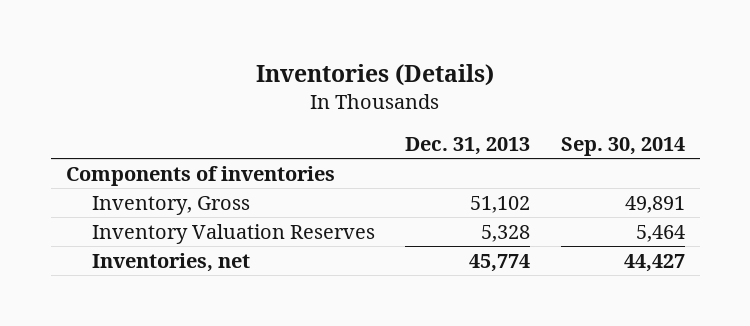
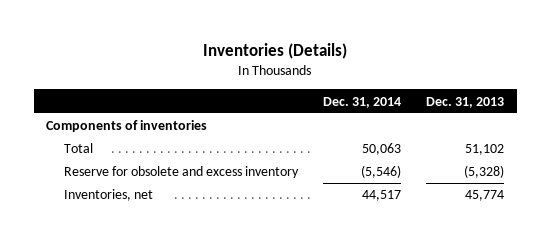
- | Dec. 31, 2013 | Sep. 30, 2014
+ | Dec. 31, 2014 | Dec. 31, 2013
- Inventory, Gross | 51,102 | 49,891
- Inventory Valuation Reserves | 5,328 | 5,464
+ Total | 50,063 | 51,102
+ Reserve for obsolete and excess inventory | (5,546) | (5,328)

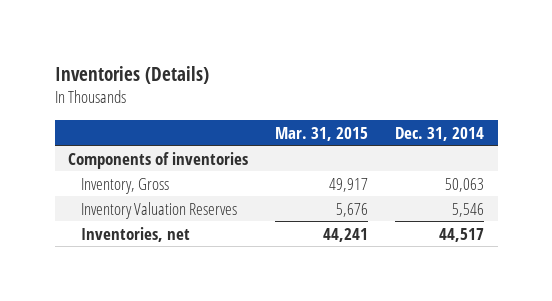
- | Dec. 31, 2014 | Dec. 31, 2013
+ | Mar. 31, 2015 | Dec. 31, 2014
- Total | 50,063 | 51,102
- Reserve for obsolete and excess inventory | (5,546) | (5,328)
+ Inventory, Gross | 49,917 | 50,063
+ Inventory Valuation Reserves | 5,676 | 5,546

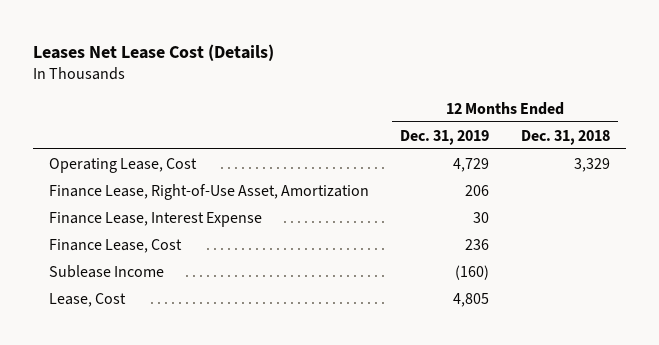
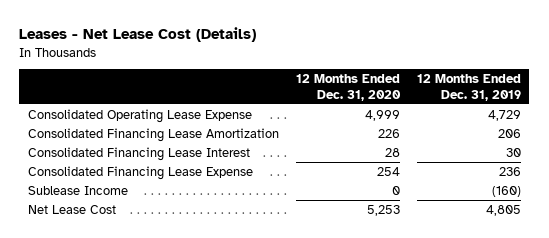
- Leases Net Lease Cost (Details)
+ Leases - Net Lease Cost (Details)
- | 12 Months Ended Dec. 31, 2019 | 12 Months Ended Dec. 31, 2018
+ | 12 Months Ended Dec. 31, 2020 | 12 Months Ended Dec. 31, 2019
- Operating Lease, Cost | 4,729 | 3,329
- Finance Lease, Right-of-Use Asset, Amortization | 206 |
- Finance Lease, Interest Expense | 30 |
- Finance Lease, Cost | 236 |
+ Consolidated Operating Lease Expense | 4,999 | 4,729
+ Consolidated Financing Lease Amortization | 226 | 206
+ Consolidated Financing Lease Interest | 28 | 30
+ Consolidated Financing Lease Expense | 254 | 236
- Lease, Cost | 4,805 |
+ Net Lease Cost | 5,253 | 4,805

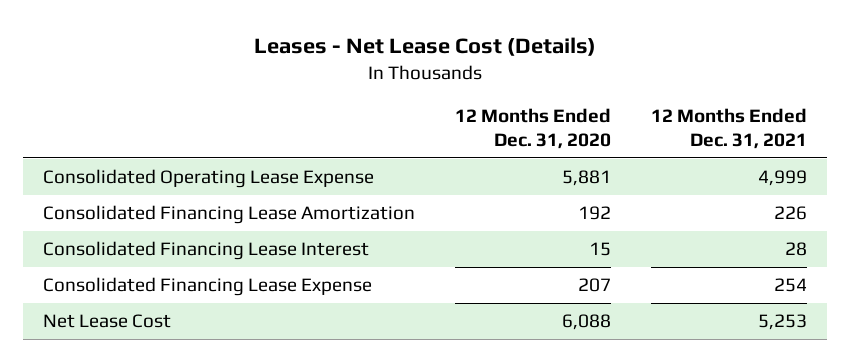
- | 12 Months Ended Dec. 31, 2020 | 12 Months Ended Dec. 31, 2019
+ | 12 Months Ended Dec. 31, 2020 | 12 Months Ended Dec. 31, 2021
- Consolidated Operating Lease Expense | 4,999 | 4,729
- Consolidated Financing Lease Amortization | 226 | 206
- Consolidated Financing Lease Interest | 28 | 30
- Consolidated Financing Lease Expense | 254 | 236
- Sublease Income | 0 | (160)
- Net Lease Cost | 5,253 | 4,805
+ Consolidated Operating Lease Expense | 5,881 | 4,999
+ Consolidated Financing Lease Amortization | 192 | 226
+ Consolidated Financing Lease Interest | 15 | 28
+ Consolidated Financing Lease Expense | 207 | 254
+ Net Lease Cost | 6,088 | 5,253

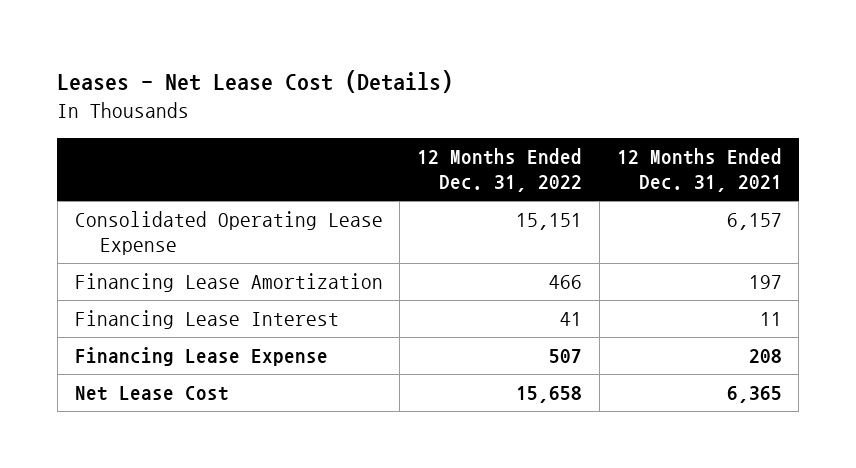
- | 12 Months Ended Dec. 31, 2020 | 12 Months Ended Dec. 31, 2021
+ | 12 Months Ended Dec. 31, 2022 | 12 Months Ended Dec. 31, 2021
- Consolidated Operating Lease Expense | 5,881 | 4,999
- Consolidated Financing Lease Amortization | 192 | 226
- Consolidated Financing Lease Interest | 15 | 28
- Consolidated Financing Lease Expense | 207 | 254
- Net Lease Cost | 6,088 | 5,253
+ Consolidated Operating Lease Expense | 15,151 | 6,157
+ Financing Lease Amortization | 466 | 197
+ Financing Lease Interest | 41 | 11
+ Financing Lease Expense | 507 | 208
+ Net Lease Cost | 15,658 | 6,365

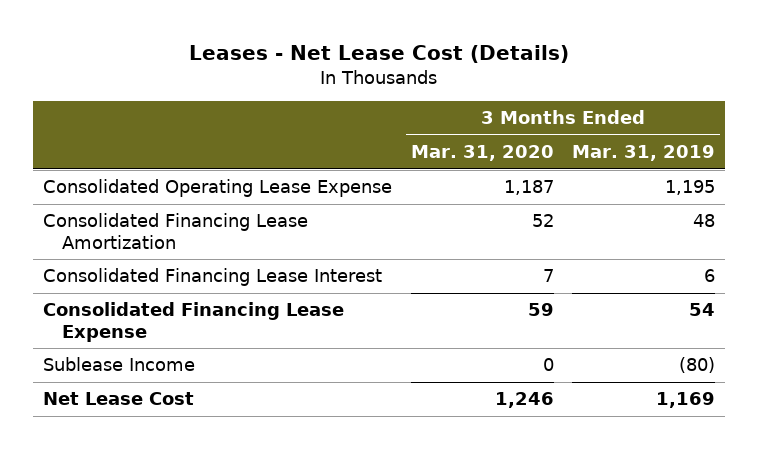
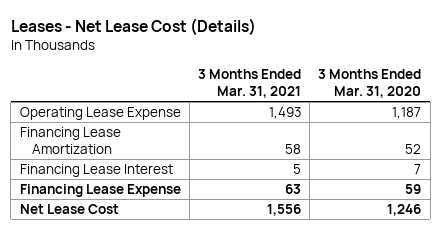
- | 3 Months Ended Mar. 31, 2020 | 3 Months Ended Mar. 31, 2019
+ | 3 Months Ended Mar. 31, 2021 | 3 Months Ended Mar. 31, 2020
- Consolidated Operating Lease Expense | 1,187 | 1,195
- Consolidated Financing Lease Amortization | 52 | 48
- Consolidated Financing Lease Interest | 7 | 6
- Consolidated Financing Lease Expense | 59 | 54
- Sublease Income | 0 | (80)
+ Operating Lease Expense | 1,493 | 1,187
+ Financing Lease Amortization | 58 | 52
+ Financing Lease Interest | 5 | 7
+ Financing Lease Expense | 63 | 59

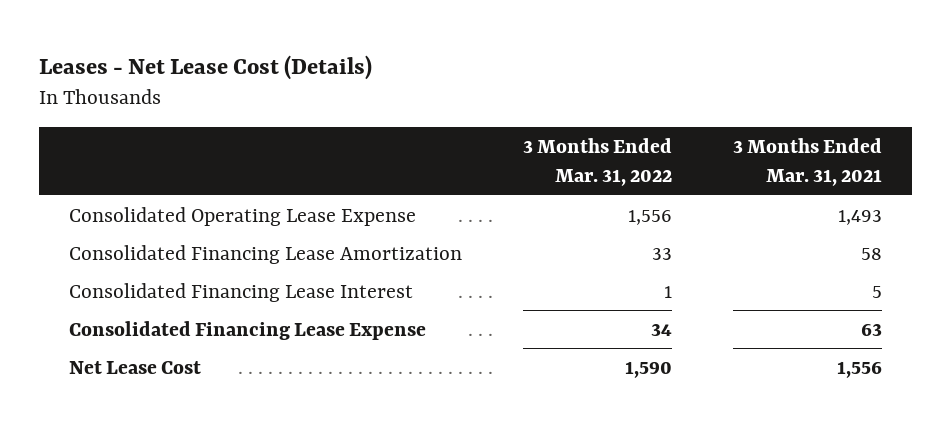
- | 3 Months Ended Mar. 31, 2021 | 3 Months Ended Mar. 31, 2020
+ | 3 Months Ended Mar. 31, 2022 | 3 Months Ended Mar. 31, 2021
- Operating Lease Expense | 1,493 | 1,187
- Financing Lease Amortization | 58 | 52
- Financing Lease Interest | 5 | 7
- Financing Lease Expense | 63 | 59
+ Consolidated Operating Lease Expense | 1,556 | 1,493
+ Consolidated Financing Lease Amortization | 33 | 58
+ Consolidated Financing Lease Interest | 1 | 5
+ Consolidated Financing Lease Expense | 34 | 63

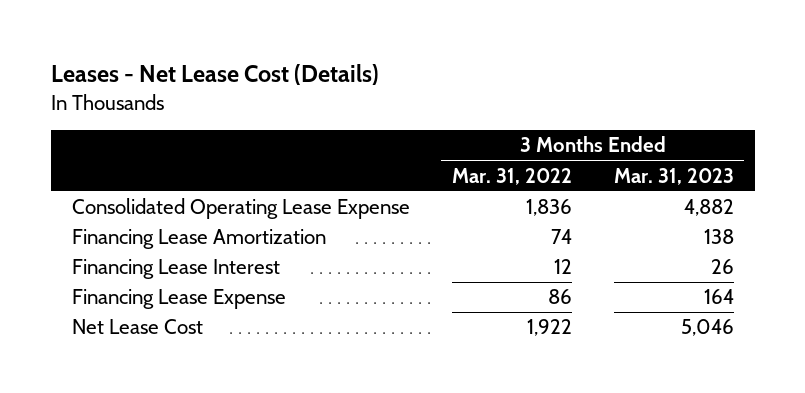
- | 3 Months Ended Mar. 31, 2022 | 3 Months Ended Mar. 31, 2021
+ | 3 Months Ended Mar. 31, 2022 | 3 Months Ended Mar. 31, 2023
- Consolidated Operating Lease Expense | 1,556 | 1,493
- Consolidated Financing Lease Amortization | 33 | 58
- Consolidated Financing Lease Interest | 1 | 5
- Consolidated Financing Lease Expense | 34 | 63
- Net Lease Cost | 1,590 | 1,556
+ Consolidated Operating Lease Expense | 1,836 | 4,882
+ Financing Lease Amortization | 74 | 138
+ Financing Lease Interest | 12 | 26
+ Financing Lease Expense | 86 | 164
+ Net Lease Cost | 1,922 | 5,046

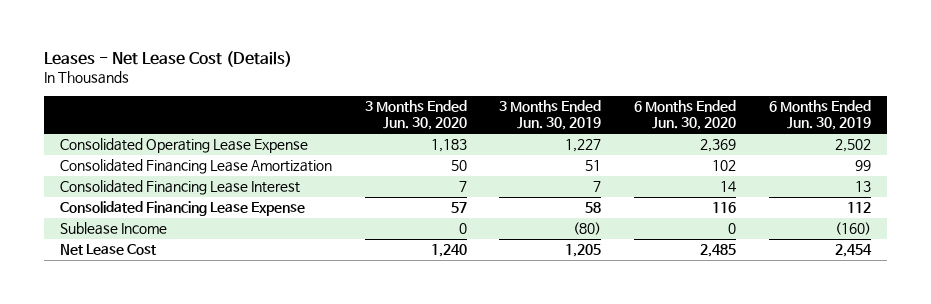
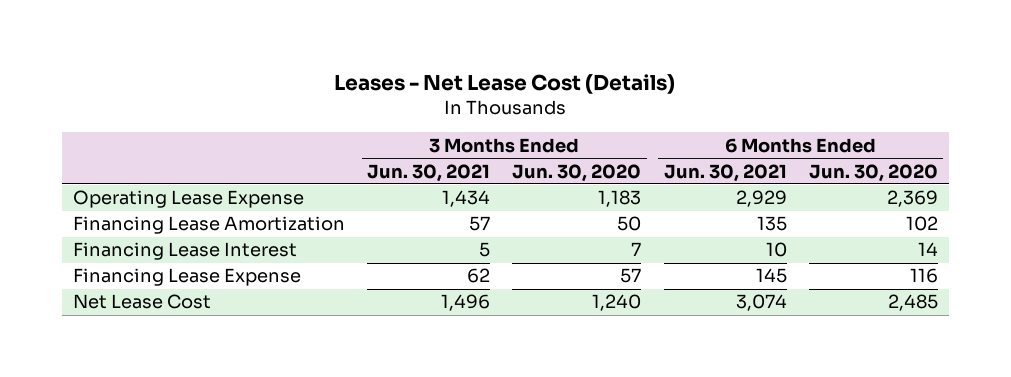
- | 3 Months Ended Jun. 30, 2020 | 3 Months Ended Jun. 30, 2019 | 6 Months Ended Jun. 30, 2020 | 6 Months Ended Jun. 30, 2019
+ | 3 Months Ended Jun. 30, 2021 | 3 Months Ended Jun. 30, 2020 | 6 Months Ended Jun. 30, 2021 | 6 Months Ended Jun. 30, 2020
- Consolidated Operating Lease Expense | 1,183 | 1,227 | 2,369 | 2,502
- Consolidated Financing Lease Amortization | 50 | 51 | 102 | 99
- Consolidated Financing Lease Interest | 7 | 7 | 14 | 13
- Consolidated Financing Lease Expense | 57 | 58 | 116 | 112
- Sublease Income | 0 | (80) | 0 | (160)
+ Operating Lease Expense | 1,434 | 1,183 | 2,929 | 2,369
+ Financing Lease Amortization | 57 | 50 | 135 | 102
+ Financing Lease Interest | 5 | 7 | 10 | 14
+ Financing Lease Expense | 62 | 57 | 145 | 116

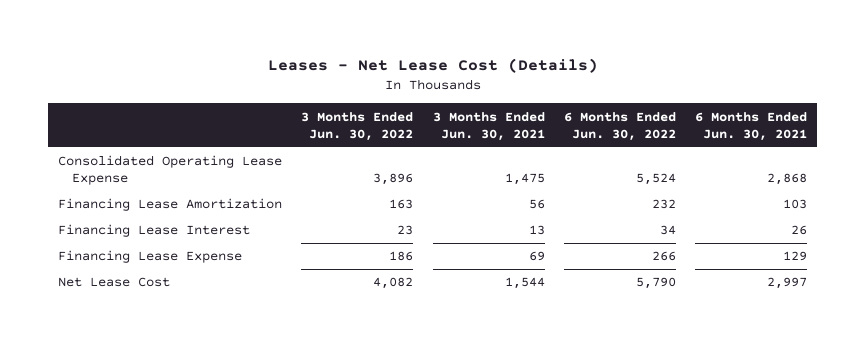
- | 3 Months Ended Jun. 30, 2021 | 3 Months Ended Jun. 30, 2020 | 6 Months Ended Jun. 30, 2021 | 6 Months Ended Jun. 30, 2020
+ | 3 Months Ended Jun. 30, 2022 | 3 Months Ended Jun. 30, 2021 | 6 Months Ended Jun. 30, 2022 | 6 Months Ended Jun. 30, 2021
- Operating Lease Expense | 1,434 | 1,183 | 2,929 | 2,369
- Financing Lease Amortization | 57 | 50 | 135 | 102
- Financing Lease Interest | 5 | 7 | 10 | 14
- Financing Lease Expense | 62 | 57 | 145 | 116
- Net Lease Cost | 1,496 | 1,240 | 3,074 | 2,485
+ Consolidated Operating Lease Expense | 3,896 | 1,475 | 5,524 | 2,868
+ Financing Lease Amortization | 163 | 56 | 232 | 103
+ Financing Lease Interest | 23 | 13 | 34 | 26
+ Financing Lease Expense | 186 | 69 | 266 | 129
+ Net Lease Cost | 4,082 | 1,544 | 5,790 | 2,997

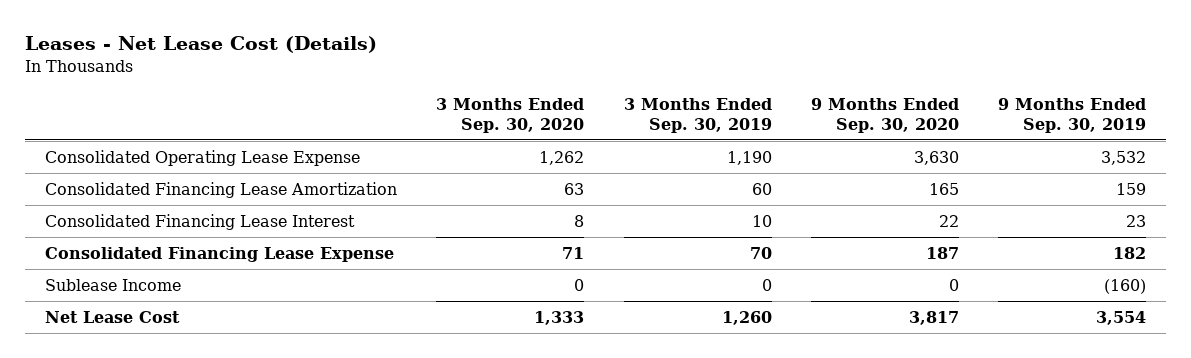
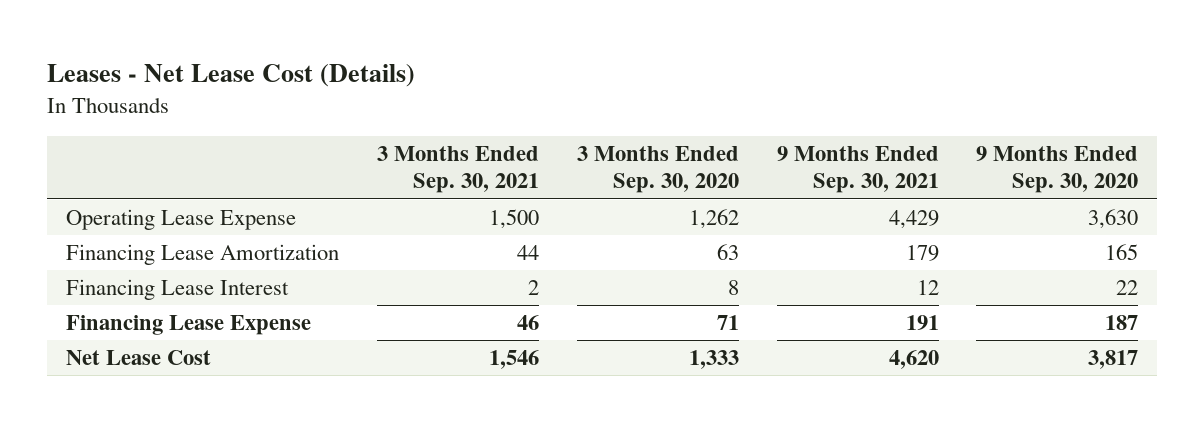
- | 3 Months Ended Sep. 30, 2020 | 3 Months Ended Sep. 30, 2019 | 9 Months Ended Sep. 30, 2020 | 9 Months Ended Sep. 30, 2019
+ | 3 Months Ended Sep. 30, 2021 | 3 Months Ended Sep. 30, 2020 | 9 Months Ended Sep. 30, 2021 | 9 Months Ended Sep. 30, 2020
- Consolidated Operating Lease Expense | 1,262 | 1,190 | 3,630 | 3,532
- Consolidated Financing Lease Amortization | 63 | 60 | 165 | 159
- Consolidated Financing Lease Interest | 8 | 10 | 22 | 23
- Consolidated Financing Lease Expense | 71 | 70 | 187 | 182
- Sublease Income | 0 | 0 | 0 | (160)
+ Operating Lease Expense | 1,500 | 1,262 | 4,429 | 3,630
+ Financing Lease Amortization | 44 | 63 | 179 | 165
+ Financing Lease Interest | 2 | 8 | 12 | 22
+ Financing Lease Expense | 46 | 71 | 191 | 187

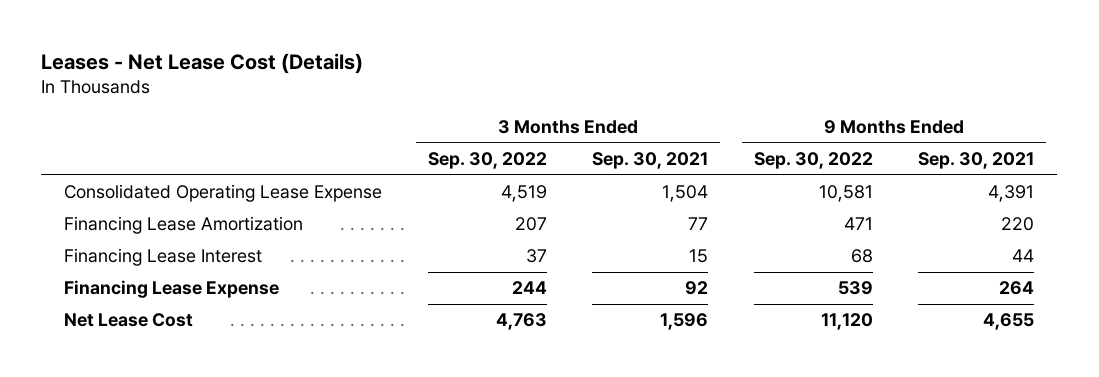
- | 3 Months Ended Sep. 30, 2021 | 3 Months Ended Sep. 30, 2020 | 9 Months Ended Sep. 30, 2021 | 9 Months Ended Sep. 30, 2020
+ | 3 Months Ended Sep. 30, 2022 | 3 Months Ended Sep. 30, 2021 | 9 Months Ended Sep. 30, 2022 | 9 Months Ended Sep. 30, 2021
- Operating Lease Expense | 1,500 | 1,262 | 4,429 | 3,630
- Financing Lease Amortization | 44 | 63 | 179 | 165
- Financing Lease Interest | 2 | 8 | 12 | 22
- Financing Lease Expense | 46 | 71 | 191 | 187
- Net Lease Cost | 1,546 | 1,333 | 4,620 | 3,817
+ Consolidated Operating Lease Expense | 4,519 | 1,504 | 10,581 | 4,391
+ Financing Lease Amortization | 207 | 77 | 471 | 220
+ Financing Lease Interest | 37 | 15 | 68 | 44
+ Financing Lease Expense | 244 | 92 | 539 | 264
+ Net Lease Cost | 4,763 | 1,596 | 11,120 | 4,655

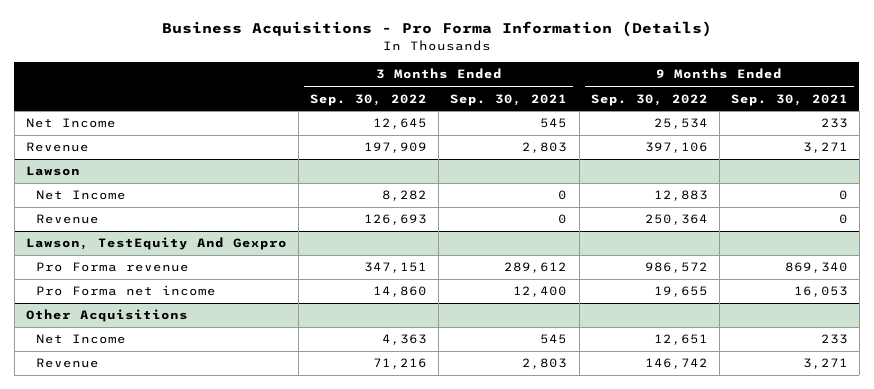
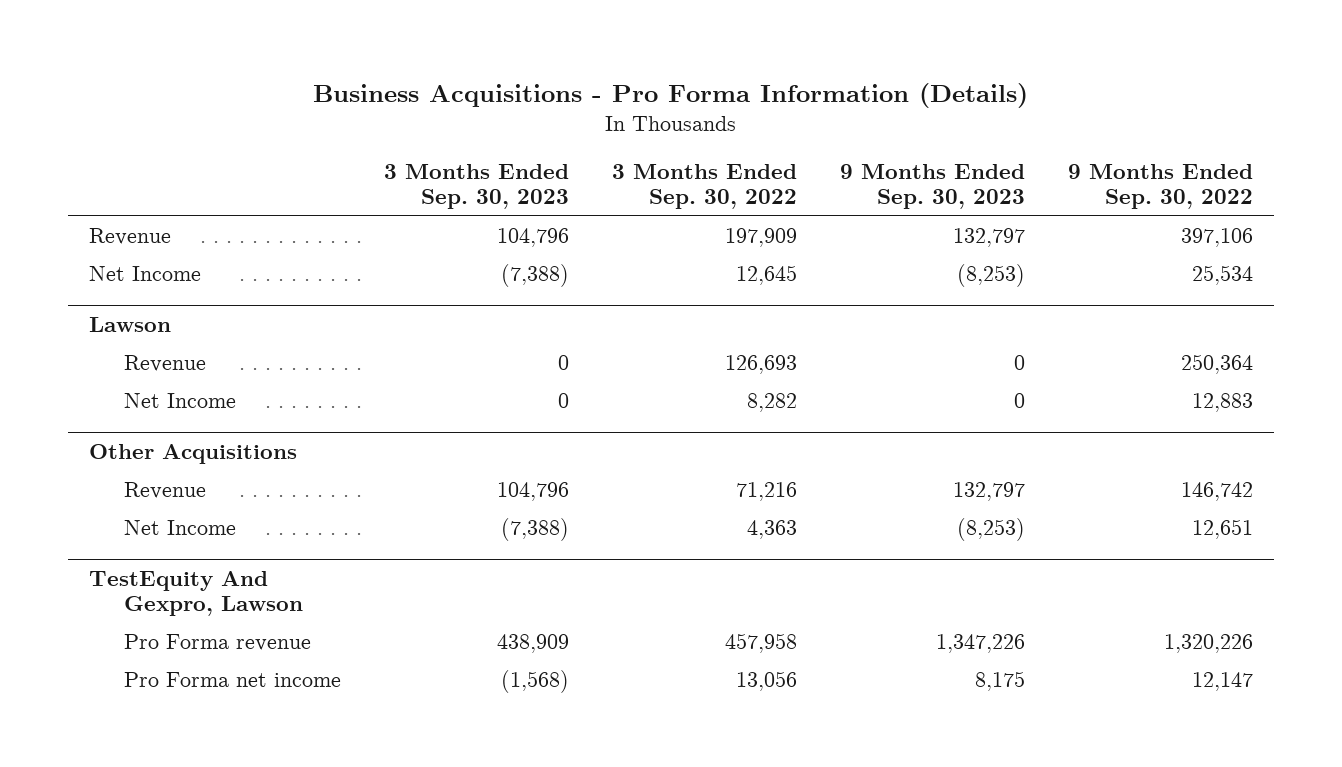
- | 3 Months Ended Sep. 30, 2022 | 3 Months Ended Sep. 30, 2021 | 9 Months Ended Sep. 30, 2022 | 9 Months Ended Sep. 30, 2021
+ | 3 Months Ended Sep. 30, 2023 | 3 Months Ended Sep. 30, 2022 | 9 Months Ended Sep. 30, 2023 | 9 Months Ended Sep. 30, 2022
moved down: Net Income | (7,388) | 12,645 | (8,253) | 25,534
- Lawson, TestEquity And Gexpro
- Pro Forma revenue | 347,151 | 289,612 | 986,572 | 869,340
- Pro Forma net income | 14,860 | 12,400 | 19,655 | 16,053
@ Lawson
moved down: Net Income | 0 | 8,282 | 0 | 12,883
@ Other Acquisitions
moved down: Net Income | (7,388) | 4,363 | (8,253) | 12,651
+ TestEquity And Gexpro, Lawson
+ Pro Forma revenue | 438,909 | 457,958 | 1,347,226 | 1,320,226
+ Pro Forma net income | (1,568) | 13,056 | 8,175 | 12,147

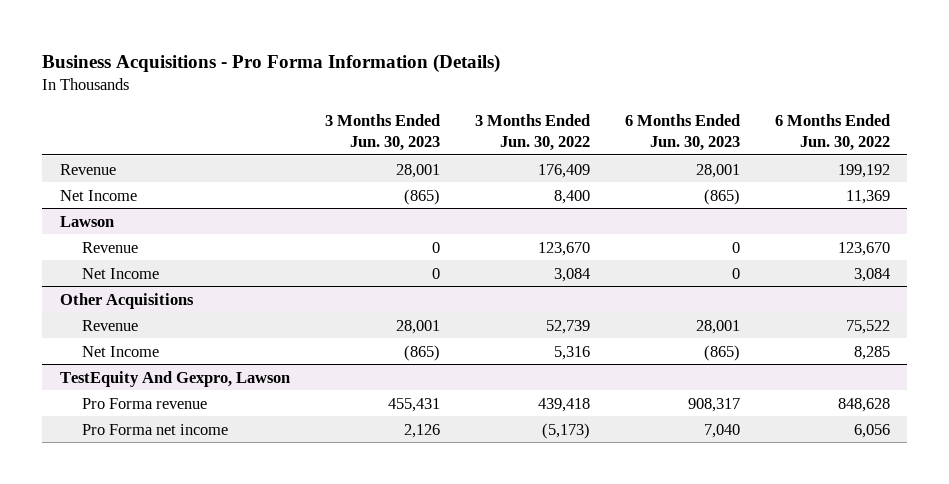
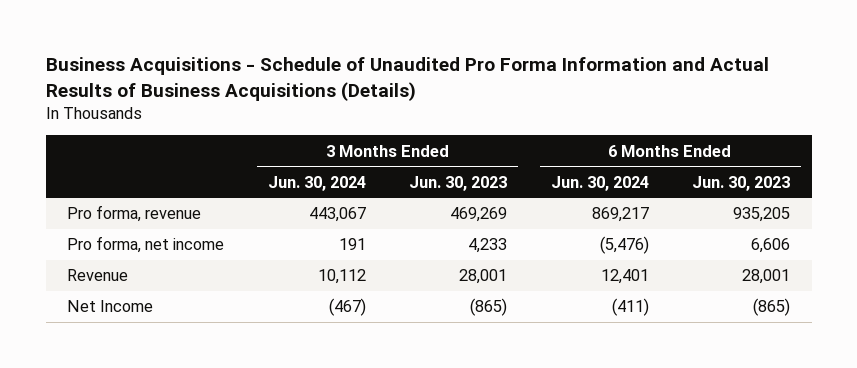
- Business Acquisitions - Pro Forma Information (Details)
+ Business Acquisitions - Schedule of Unaudited Pro Forma Information and Actual Results of Business Acquisitions (Details)
- | 3 Months Ended Jun. 30, 2023 | 3 Months Ended Jun. 30, 2022 | 6 Months Ended Jun. 30, 2023 | 6 Months Ended Jun. 30, 2022
+ | 3 Months Ended Jun. 30, 2024 | 3 Months Ended Jun. 30, 2023 | 6 Months Ended Jun. 30, 2024 | 6 Months Ended Jun. 30, 2023
- Revenue | 28,001 | 176,409 | 28,001 | 199,192
- Net Income | (865) | 8,400 | (865) | 11,369
- Lawson
- Revenue | 0 | 123,670 | 0 | 123,670
- Net Income | 0 | 3,084 | 0 | 3,084
- Other Acquisitions
+ Pro forma, revenue | 443,067 | 469,269 | 869,217 | 935,205
+ Pro forma, net income | 191 | 4,233 | (5,476) | 6,606
- TestEquity And Gexpro, Lawson
- Pro Forma revenue | 455,431 | 439,418 | 908,317 | 848,628
- Pro Forma net income | 2,126 | (5,173) | 7,040 | 6,056

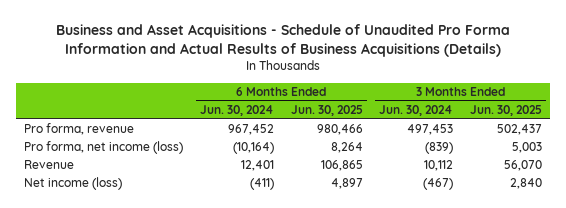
- Business Acquisitions - Schedule of Unaudited Pro Forma Information and Actual Results of Business Acquisitions (Details)
+ Business and Asset Acquisitions - Schedule of Unaudited Pro Forma Information and Actual Results of Business Acquisitions (Details)
- | 3 Months Ended Jun. 30, 2024 | 3 Months Ended Jun. 30, 2023 | 6 Months Ended Jun. 30, 2024 | 6 Months Ended Jun. 30, 2023
+ | 6 Months Ended Jun. 30, 2024 | 6 Months Ended Jun. 30, 2025 | 3 Months Ended Jun. 30, 2024 | 3 Months Ended Jun. 30, 2025
- Pro forma, revenue | 443,067 | 469,269 | 869,217 | 935,205
- Pro forma, net income | 191 | 4,233 | (5,476) | 6,606
+ Pro forma, revenue | 967,452 | 980,466 | 497,453 | 502,437
+ Pro forma, net income (loss) | (10,164) | 8,264 | (839) | 5,003
- Net Income | (467) | (865) | (411) | (865)
+ Net income (loss) | (411) | 4,897 | (467) | 2,840

